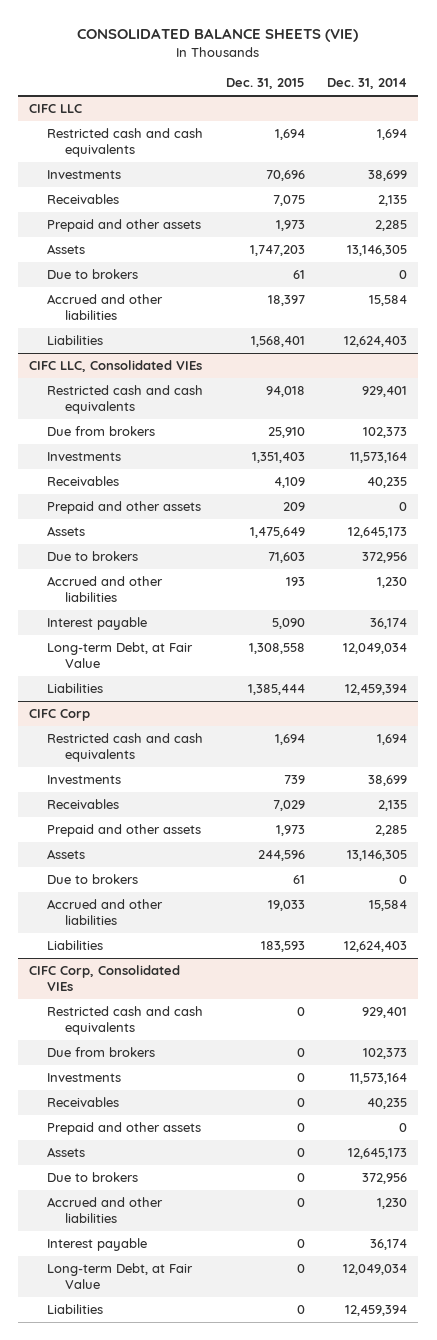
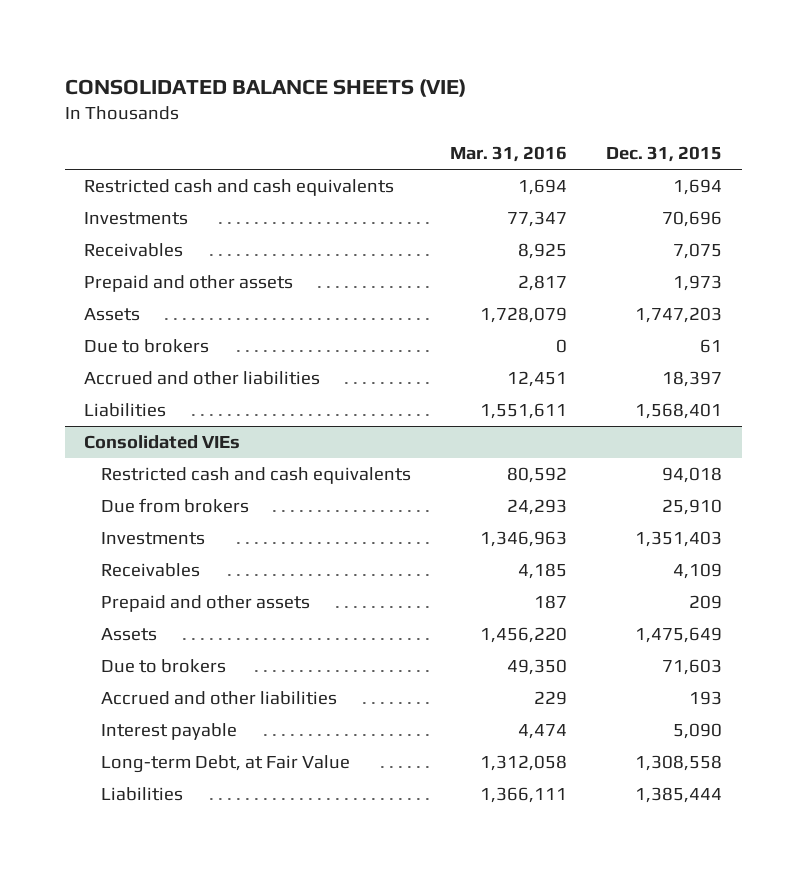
- | Dec. 31, 2015 | Dec. 31, 2014
+ | Mar. 31, 2016 | Dec. 31, 2015
- CIFC LLC
- CIFC LLC, Consolidated VIEs
+ Consolidated VIEs
- CIFC Corp
- Restricted cash and cash equivalents | 1,694 | 1,694
- Investments | 739 | 38,699
- Receivables | 7,029 | 2,135
- Prepaid and other assets | 1,973 | 2,285
- Assets | 244,596 | 13,146,305
- Due to brokers | 61 | 0
- Accrued and other liabilities | 19,033 | 15,584
- Liabilities | 183,593 | 12,624,403
- CIFC Corp, Consolidated VIEs
- Restricted cash and cash equivalents | 0 | 929,401
- Due from brokers | 0 | 102,373
- Investments | 0 | 11,573,164
- Receivables | 0 | 40,235
- Prepaid and other assets | 0 | 0
- Assets | 0 | 12,645,173
- Due to brokers | 0 | 372,956
- Accrued and other liabilities | 0 | 1,230
- Interest payable | 0 | 36,174
- Long-term Debt, at Fair Value | 0 | 12,049,034
- Liabilities | 0 | 12,459,394

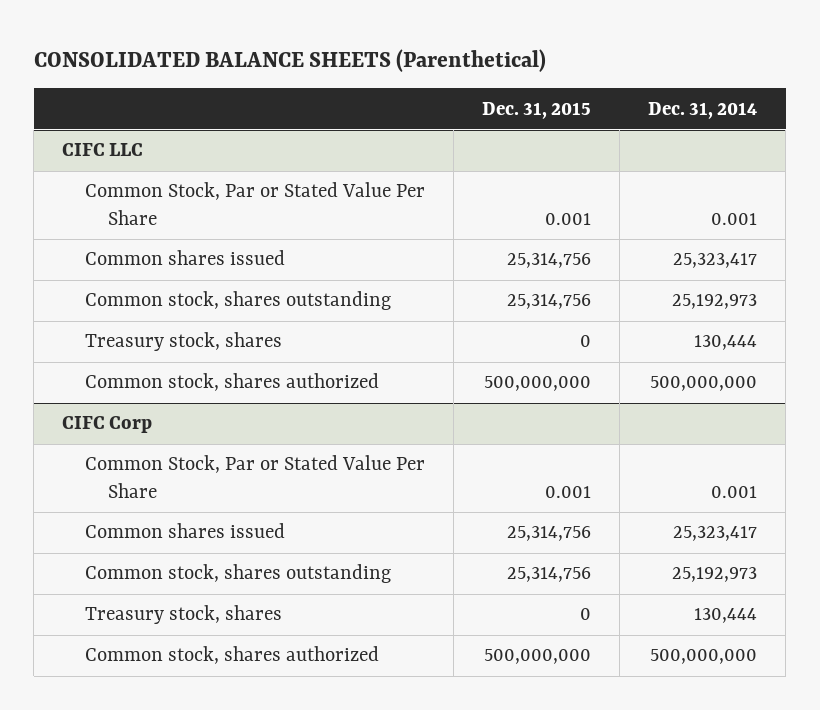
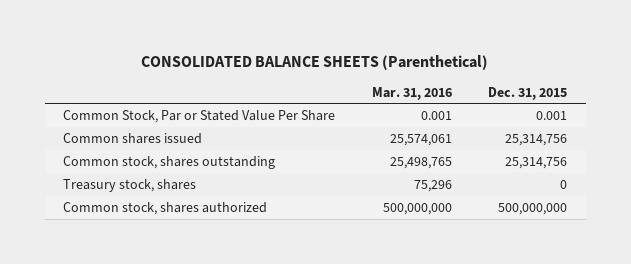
- | Dec. 31, 2015 | Dec. 31, 2014
+ | Mar. 31, 2016 | Dec. 31, 2015
- CIFC LLC
- CIFC Corp
- Common Stock, Par or Stated Value Per Share | 0.001 | 0.001
- Common shares issued | 25,314,756 | 25,323,417
- Common stock, shares outstanding | 25,314,756 | 25,192,973
- Treasury stock, shares | 0 | 130,444
- Common stock, shares authorized | 500,000,000 | 500,000,000

